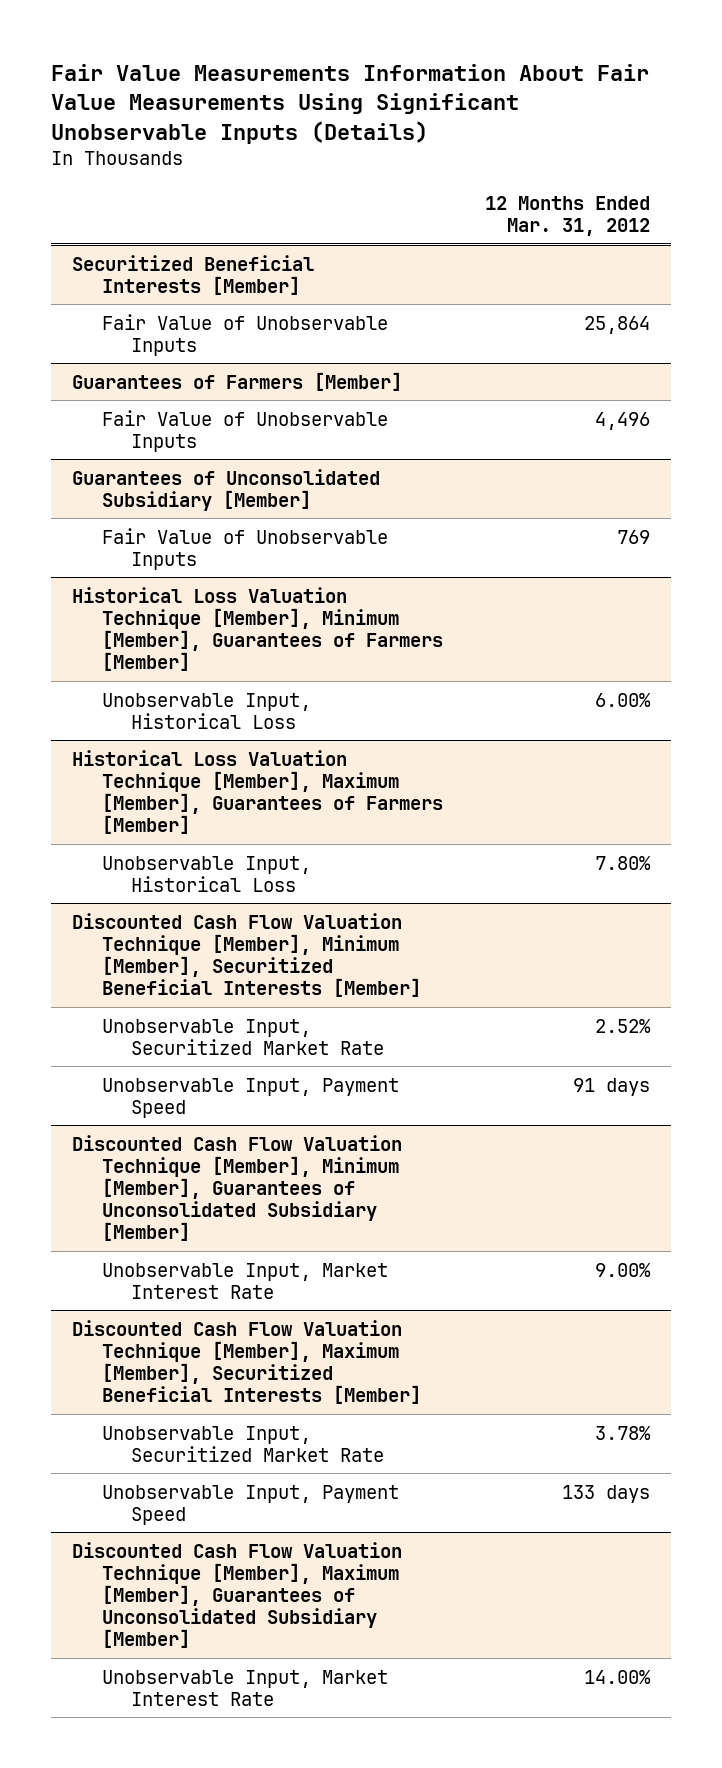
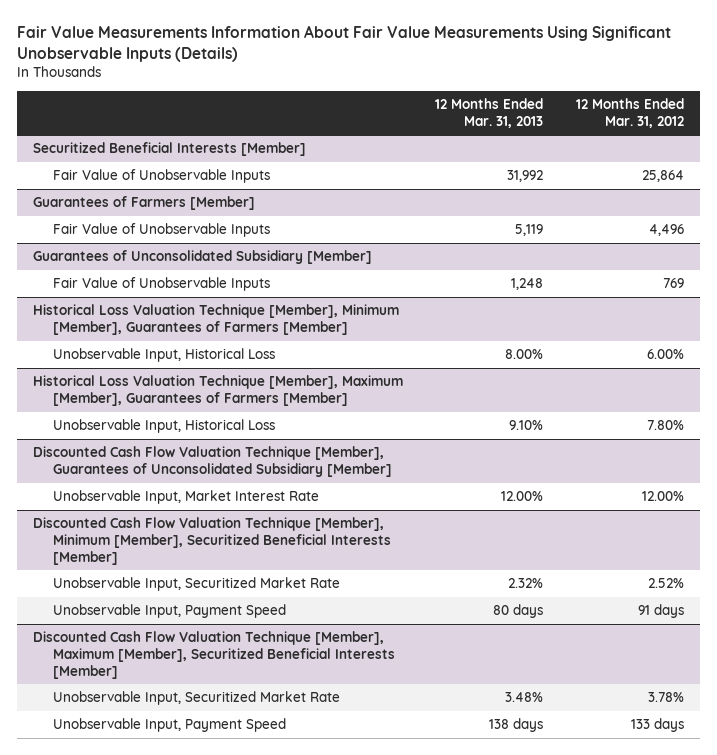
- | 12 Months Ended Mar. 31, 2012
+ | 12 Months Ended Mar. 31, 2013 | 12 Months Ended Mar. 31, 2012
+ Discounted Cash Flow Valuation Technique [Member], Guarantees of Unconsolidated Subsidiary [Member]
+ Unobservable Input, Market Interest Rate | 12.00% | 12.00%
- Discounted Cash Flow Valuation Technique [Member], Minimum [Member], Guarantees of Unconsolidated Subsidiary [Member]
- Unobservable Input, Market Interest Rate | 9.00%
- Discounted Cash Flow Valuation Technique [Member], Maximum [Member], Guarantees of Unconsolidated Subsidiary [Member]
- Unobservable Input, Market Interest Rate | 14.00%

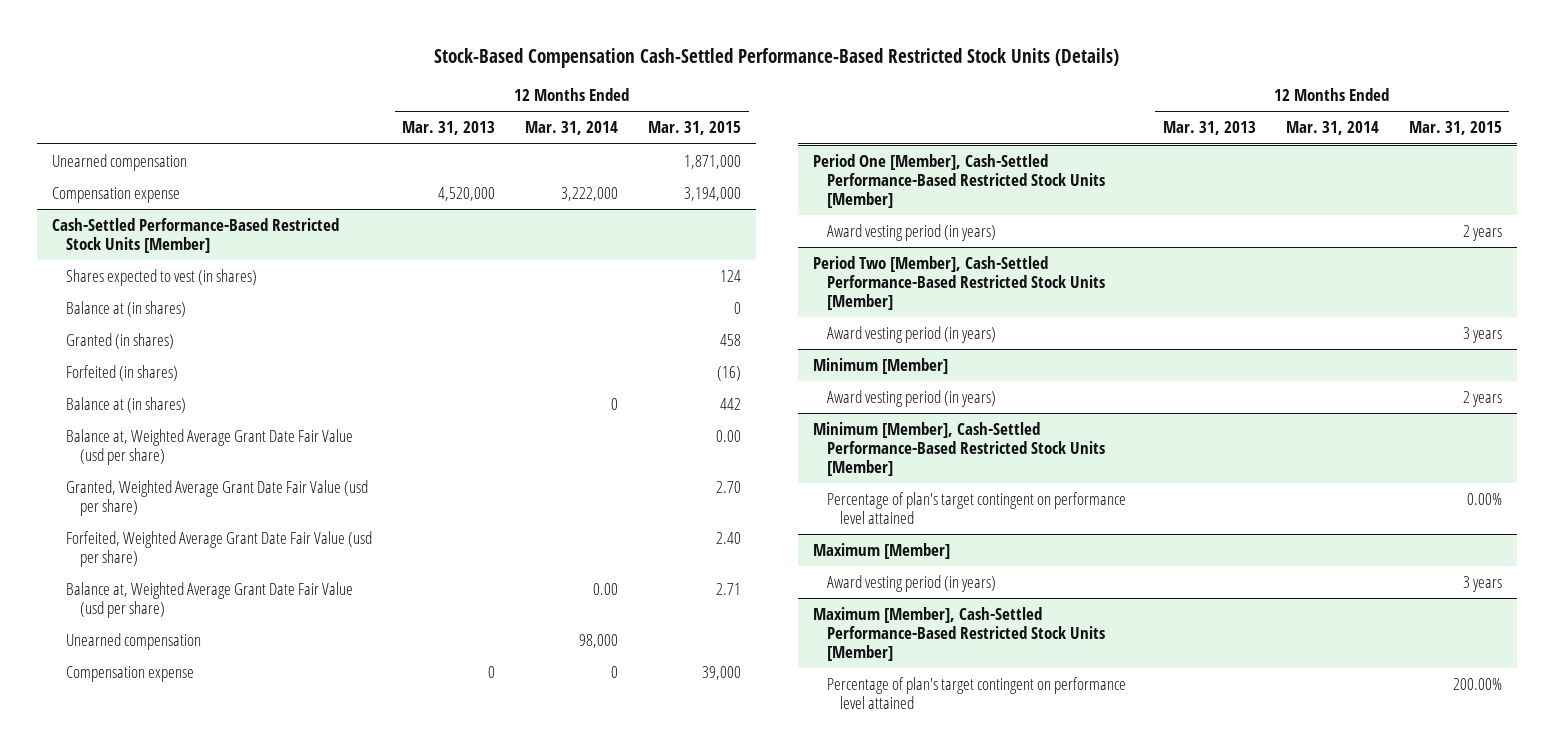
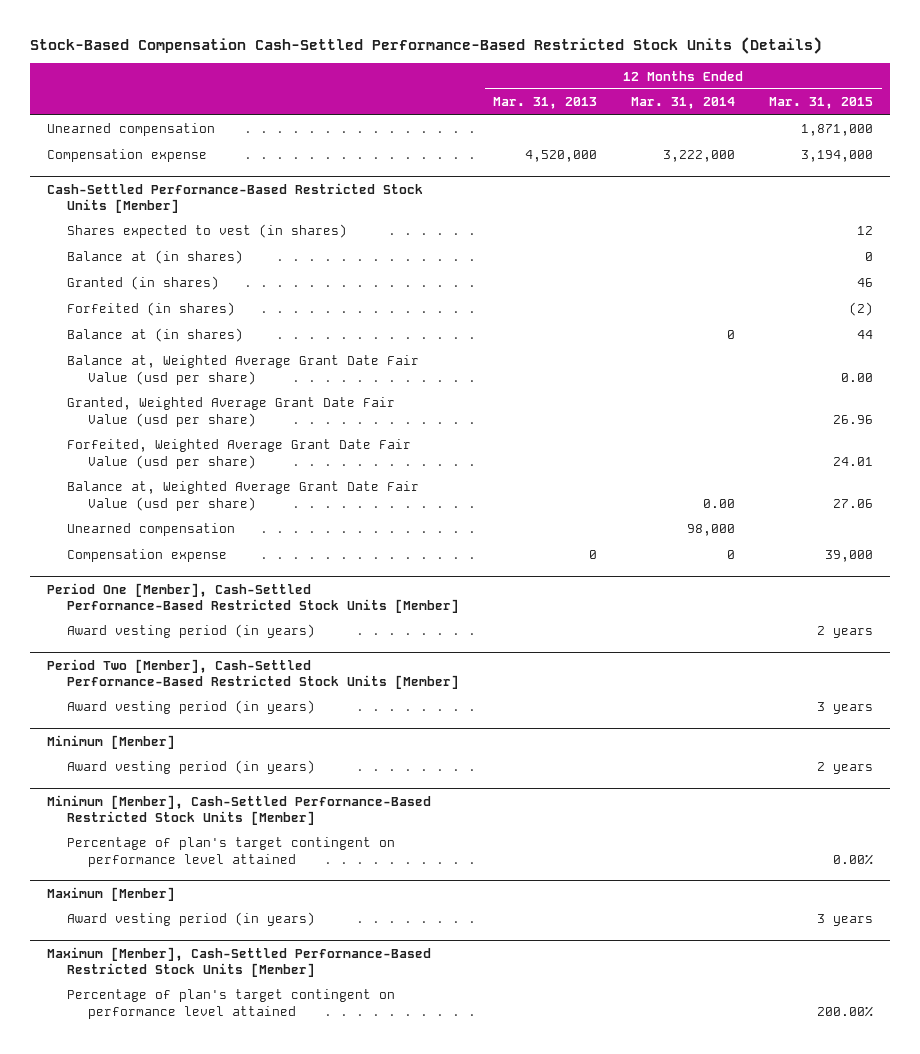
@ Cash-Settled Performance-Based Restricted Stock Units [Member]
- Shares expected to vest (in shares) | | | 124
+ Shares expected to vest (in shares) | | | 12
- Granted (in shares) | | | 458
- Forfeited (in shares) | | | (16)
- Balance at (in shares) | | 0 | 442
+ Granted (in shares) | | | 46
+ Forfeited (in shares) | | | (2)
+ Balance at (in shares) | | 0 | 44
- Granted, Weighted Average Grant Date Fair Value (usd per share) | | | 2.70
- Forfeited, Weighted Average Grant Date Fair Value (usd per share) | | | 2.40
- Balance at, Weighted Average Grant Date Fair Value (usd per share) | | 0.00 | 2.71
+ Granted, Weighted Average Grant Date Fair Value (usd per share) | | | 26.96
+ Forfeited, Weighted Average Grant Date Fair Value (usd per share) | | | 24.01
+ Balance at, Weighted Average Grant Date Fair Value (usd per share) | | 0.00 | 27.06

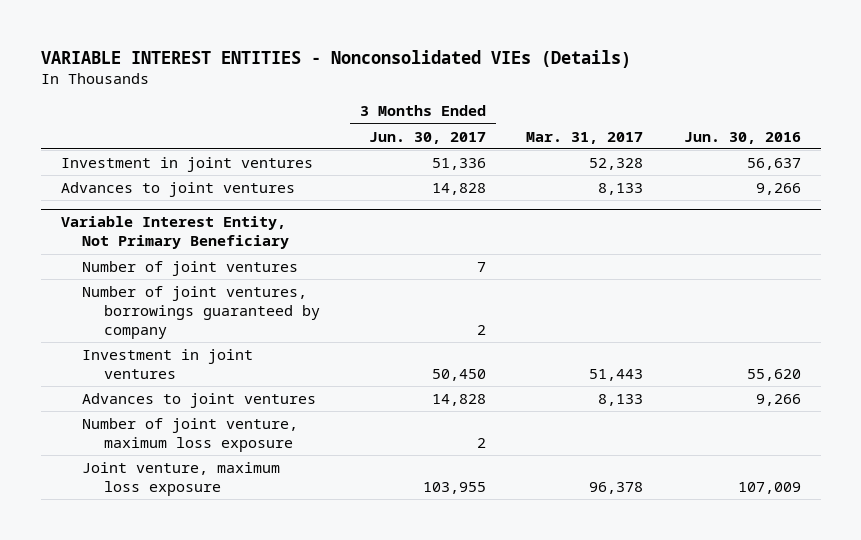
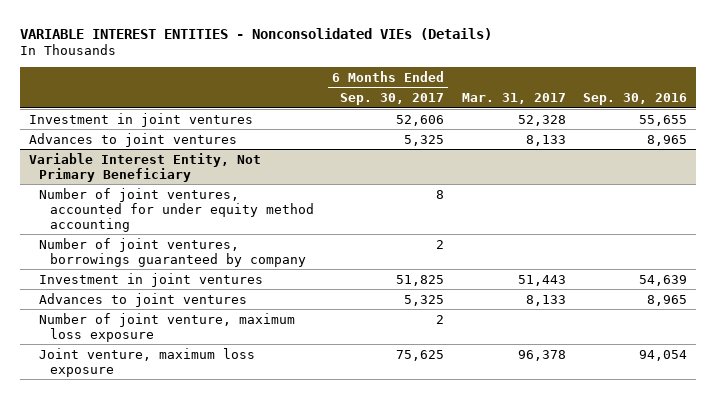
- | 3 Months Ended Jun. 30, 2017 | Mar. 31, 2017 | Jun. 30, 2016
+ | 6 Months Ended Sep. 30, 2017 | Mar. 31, 2017 | Sep. 30, 2016
@ Variable Interest Entity, Not Primary Beneficiary
- Number of joint ventures | 7 | |
+ Number of joint ventures, accounted for under equity method accounting | 8 | |

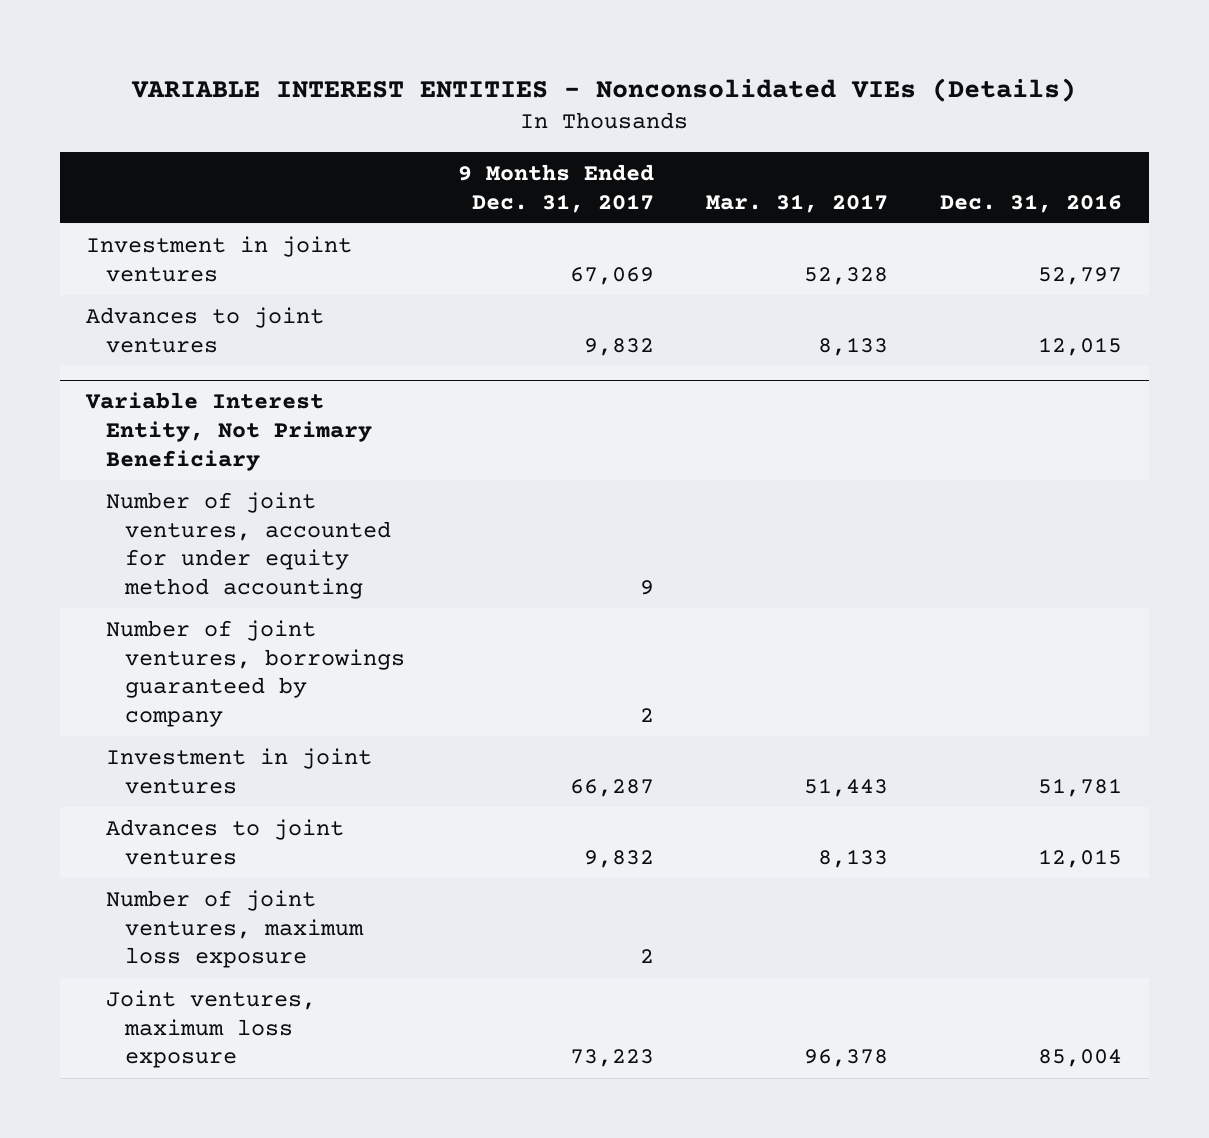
- | 6 Months Ended Sep. 30, 2017 | Mar. 31, 2017 | Sep. 30, 2016
+ | 9 Months Ended Dec. 31, 2017 | Mar. 31, 2017 | Dec. 31, 2016
@ Variable Interest Entity, Not Primary Beneficiary
- Number of joint venture, maximum loss exposure | 2 | |
- Joint venture, maximum loss exposure | 75,625 | 96,378 | 94,054
+ Number of joint ventures, maximum loss exposure | 2 | |
+ Joint ventures, maximum loss exposure | 73,223 | 96,378 | 85,004

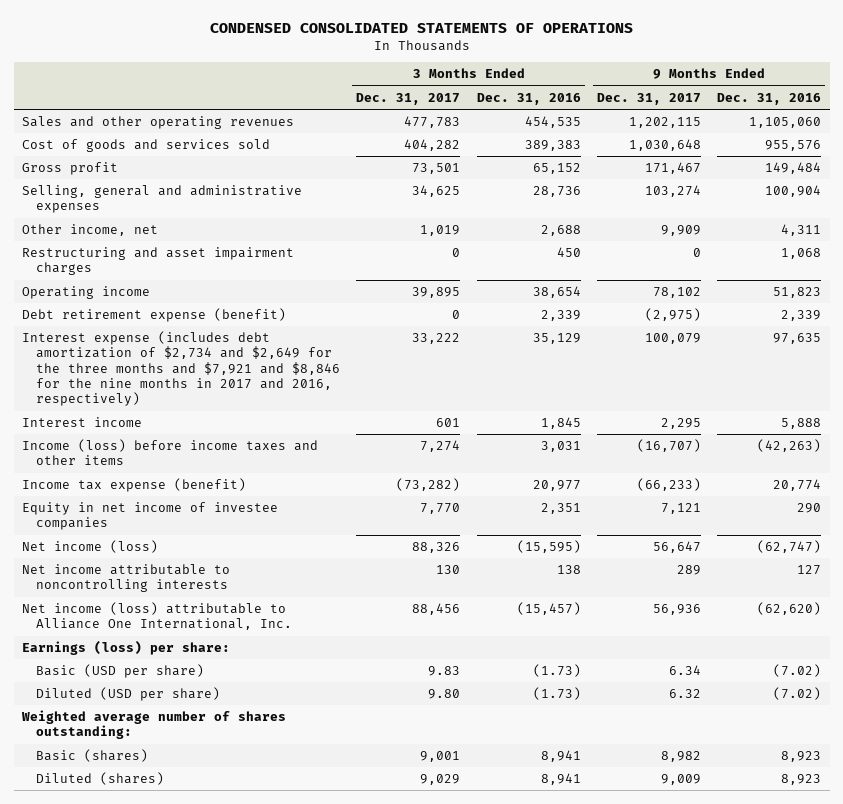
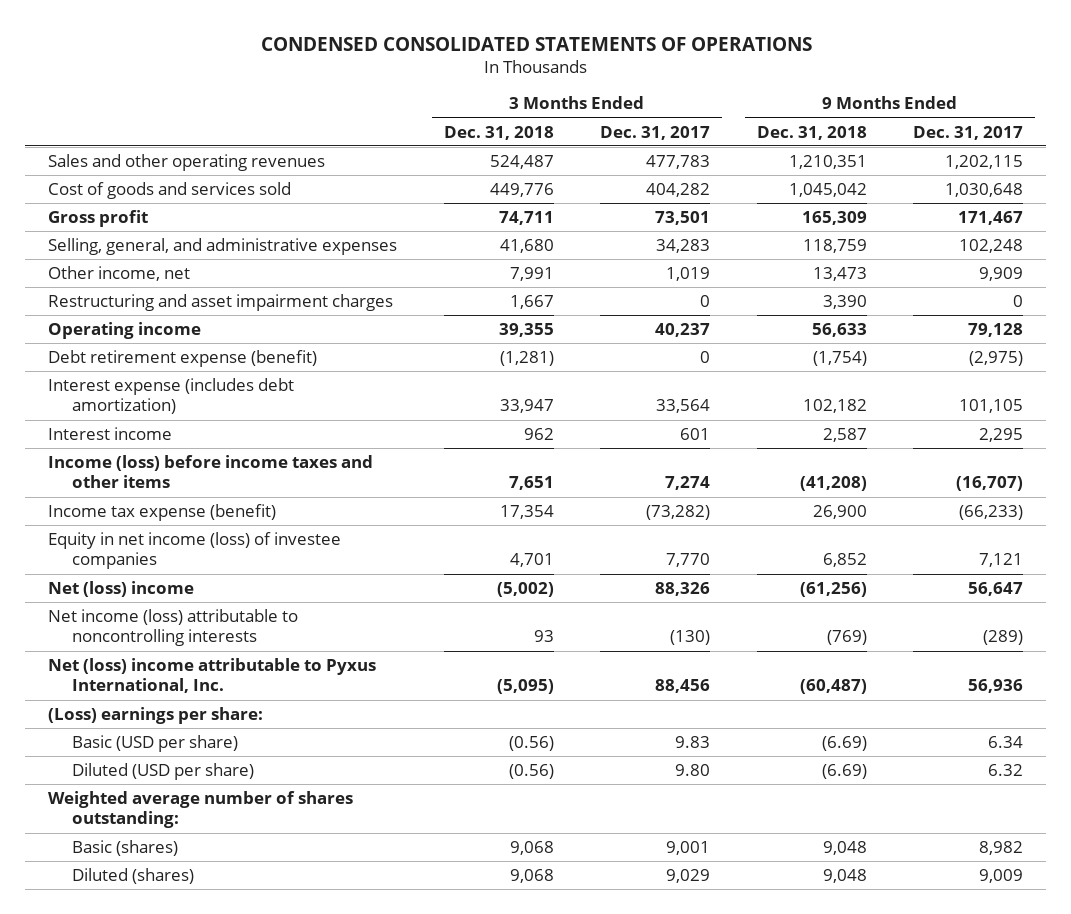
- | 3 Months Ended Dec. 31, 2017 | 3 Months Ended Dec. 31, 2016 | 9 Months Ended Dec. 31, 2017 | 9 Months Ended Dec. 31, 2016
+ | 3 Months Ended Dec. 31, 2018 | 3 Months Ended Dec. 31, 2017 | 9 Months Ended Dec. 31, 2018 | 9 Months Ended Dec. 31, 2017
- Selling, general and administrative expenses | 34,625 | 28,736 | 103,274 | 100,904
+ Selling, general, and administrative expenses | 41,680 | 34,283 | 118,759 | 102,248
- Operating income | 39,895 | 38,654 | 78,102 | 51,823
+ Operating income | 39,355 | 40,237 | 56,633 | 79,128
- Interest expense (includes debt amortization of $2,734 and $2,649 for the three months and $7,921 and $8,846 for the nine months in 2017 and 2016, respectively) | 33,222 | 35,129 | 100,079 | 97,635
+ Interest expense (includes debt amortization) | 33,947 | 33,564 | 102,182 | 101,105
- Equity in net income of investee companies | 7,770 | 2,351 | 7,121 | 290
- Net income (loss) | 88,326 | (15,595) | 56,647 | (62,747)
- Net income attributable to noncontrolling interests | 130 | 138 | 289 | 127
- Net income (loss) attributable to Alliance One International, Inc. | 88,456 | (15,457) | 56,936 | (62,620)
- Earnings (loss) per share:
+ Equity in net income (loss) of investee companies | 4,701 | 7,770 | 6,852 | 7,121
+ Net (loss) income | (5,002) | 88,326 | (61,256) | 56,647
+ Net income (loss) attributable to noncontrolling interests | 93 | (130) | (769) | (289)
+ Net (loss) income attributable to Pyxus International, Inc. | (5,095) | 88,456 | (60,487) | 56,936
+ (Loss) earnings per share:

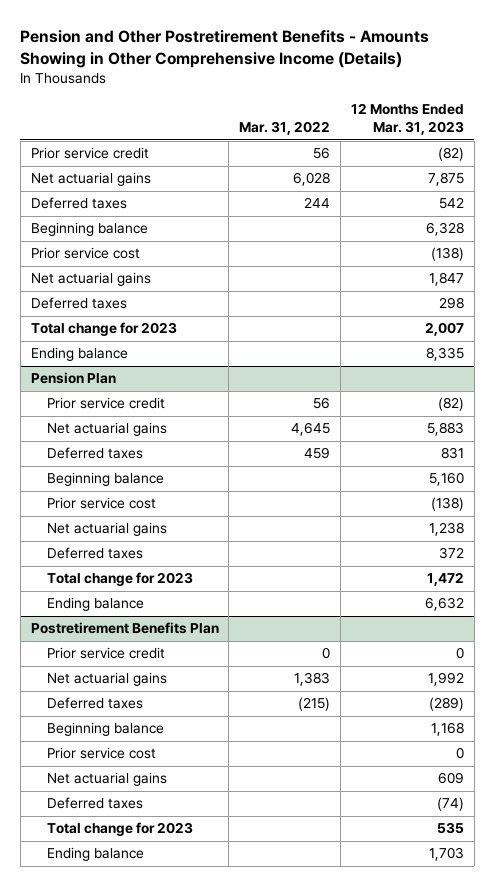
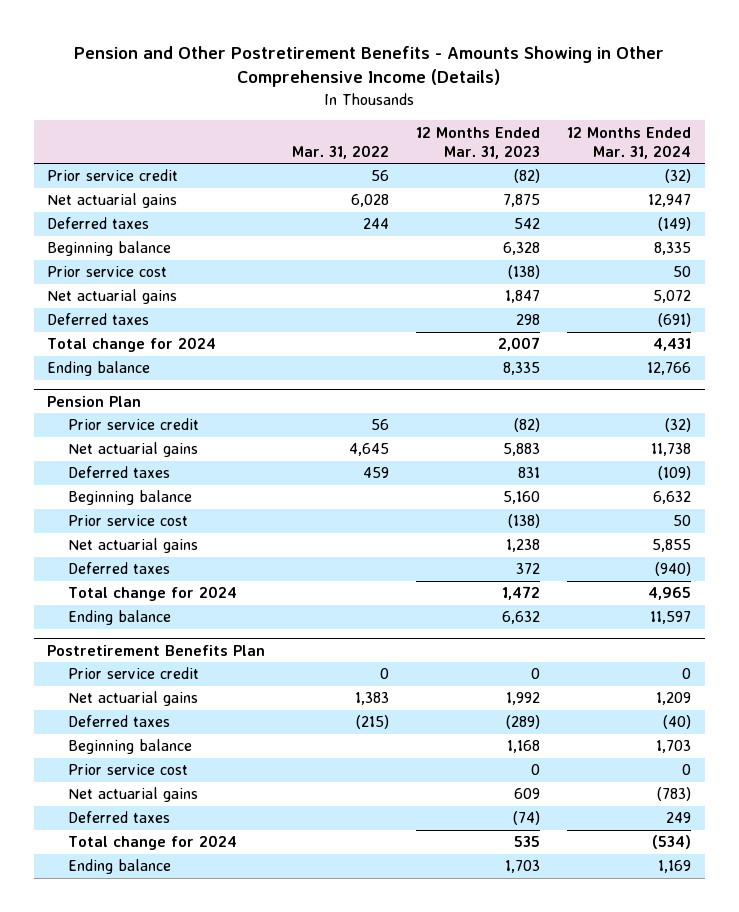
- | Mar. 31, 2022 | 12 Months Ended Mar. 31, 2023
+ | Mar. 31, 2022 | 12 Months Ended Mar. 31, 2023 | 12 Months Ended Mar. 31, 2024
- Total change for 2023 | | 2,007
+ Total change for 2024 | | 2,007 | 4,431
@ Pension Plan
- Total change for 2023 | | 1,472
+ Total change for 2024 | | 1,472 | 4,965
@ Postretirement Benefits Plan
- Total change for 2023 | | 535
+ Total change for 2024 | | 535 | (534)

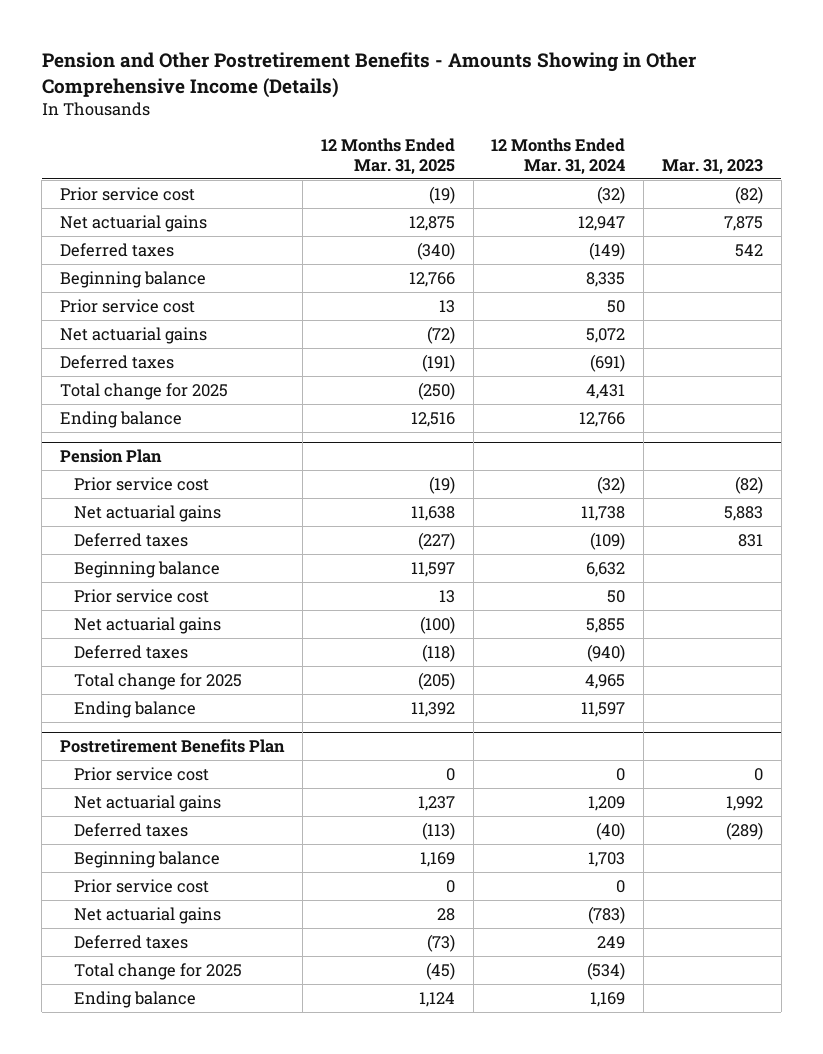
- | Mar. 31, 2022 | 12 Months Ended Mar. 31, 2023 | 12 Months Ended Mar. 31, 2024
+ | 12 Months Ended Mar. 31, 2025 | 12 Months Ended Mar. 31, 2024 | Mar. 31, 2023
- Prior service credit | 56 | (82) | (32)
+ Prior service cost | (19) | (32) | (82)
- Total change for 2024 | | 2,007 | 4,431
+ Total change for 2025 | (250) | 4,431 |
@ Pension Plan
- Prior service credit | 56 | (82) | (32)
+ Prior service cost | (19) | (32) | (82)
- Total change for 2024 | | 1,472 | 4,965
+ Total change for 2025 | (205) | 4,965 |
@ Postretirement Benefits Plan
- Prior service credit | 0 | 0 | 0
+ Prior service cost | 0 | 0 | 0
- Total change for 2024 | | 535 | (534)
+ Total change for 2025 | (45) | (534) |

